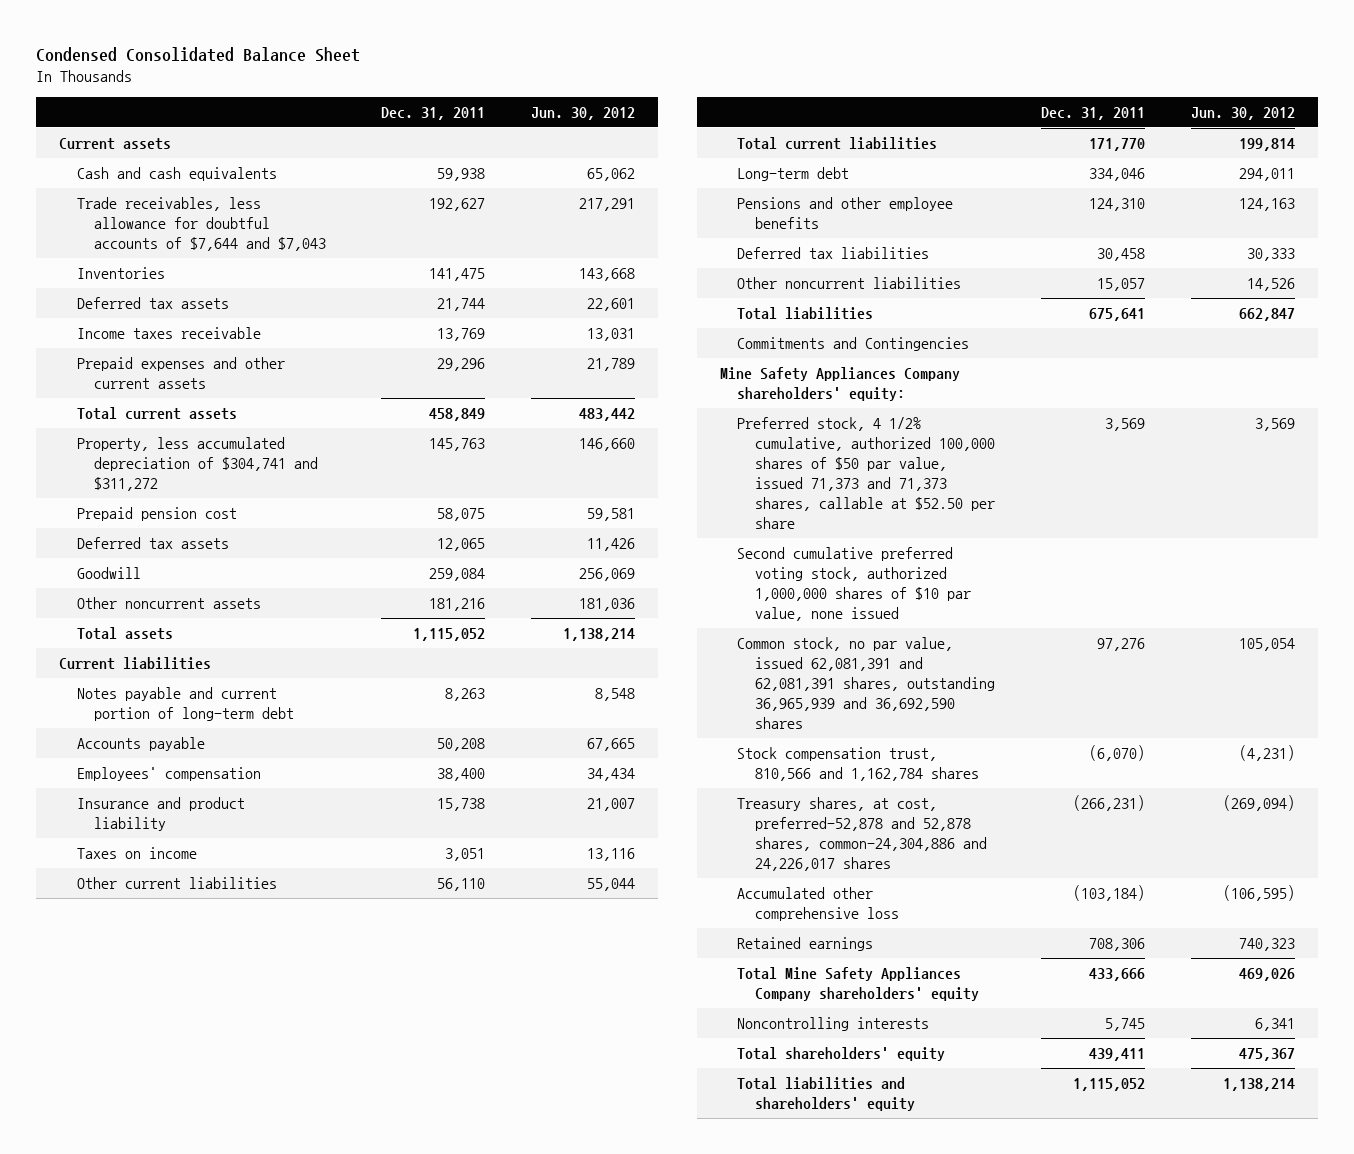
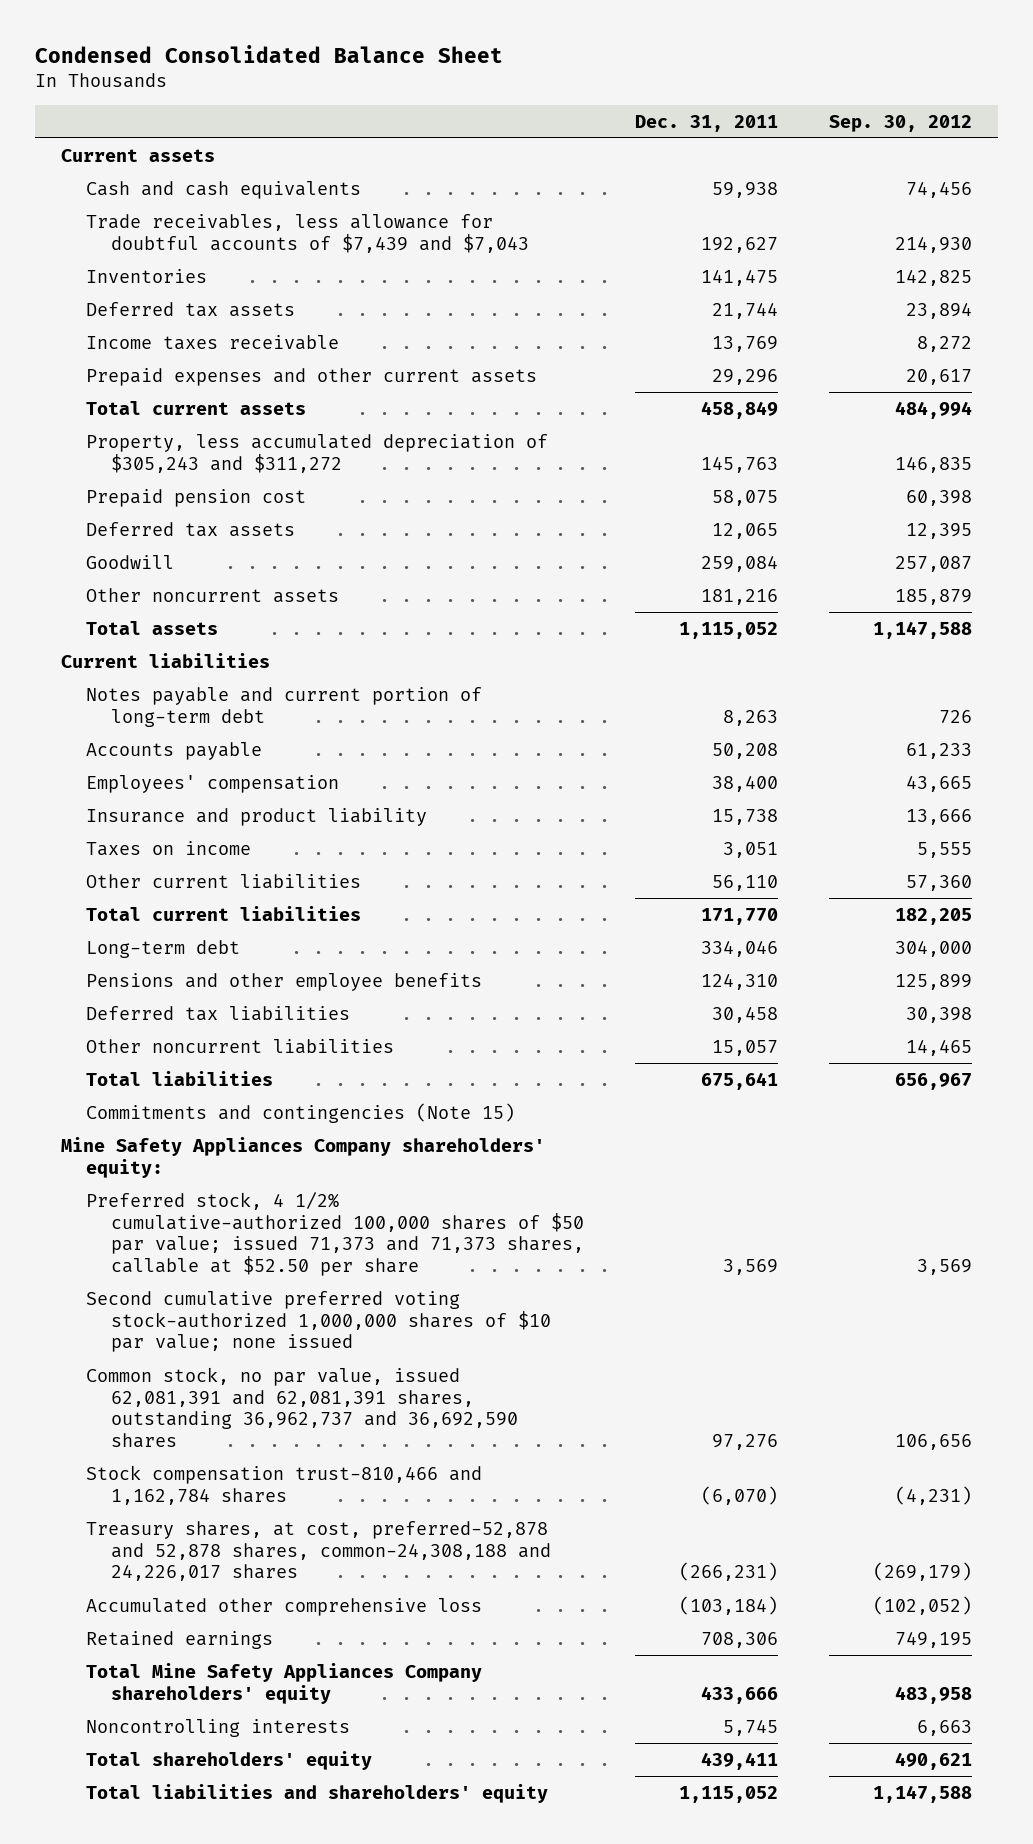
- | Dec. 31, 2011 | Jun. 30, 2012
+ | Dec. 31, 2011 | Sep. 30, 2012
- Trade receivables, less allowance for doubtful accounts of $7,644 and $7,043 | 192,627 | 217,291
+ Trade receivables, less allowance for doubtful accounts of $7,439 and $7,043 | 192,627 | 214,930
- Property, less accumulated depreciation of $304,741 and $311,272 | 145,763 | 146,660
+ Property, less accumulated depreciation of $305,243 and $311,272 | 145,763 | 146,835
- Commitments and Contingencies
+ Commitments and contingencies (Note 15)
- Preferred stock, 4 1/2% cumulative, authorized 100,000 shares of $50 par value, issued 71,373 and 71,373 shares, callable at $52.50 per share | 3,569 | 3,569
- Second cumulative preferred voting stock, authorized 1,000,000 shares of $10 par value, none issued
- Common stock, no par value, issued 62,081,391 and 62,081,391 shares, outstanding 36,965,939 and 36,692,590 shares | 97,276 | 105,054
- Stock compensation trust, 810,566 and 1,162,784 shares | (6,070) | (4,231)
- Treasury shares, at cost, preferred-52,878 and 52,878 shares, common-24,304,886 and 24,226,017 shares | (266,231) | (269,094)
+ Preferred stock, 4 1/2% cumulative-authorized 100,000 shares of $50 par value; issued 71,373 and 71,373 shares, callable at $52.50 per share | 3,569 | 3,569
+ Second cumulative preferred voting stock-authorized 1,000,000 shares of $10 par value; none issued
+ Common stock, no par value, issued 62,081,391 and 62,081,391 shares, outstanding 36,962,737 and 36,692,590 shares | 97,276 | 106,656
+ Stock compensation trust-810,466 and 1,162,784 shares | (6,070) | (4,231)
+ Treasury shares, at cost, preferred-52,878 and 52,878 shares, common-24,308,188 and 24,226,017 shares | (266,231) | (269,179)

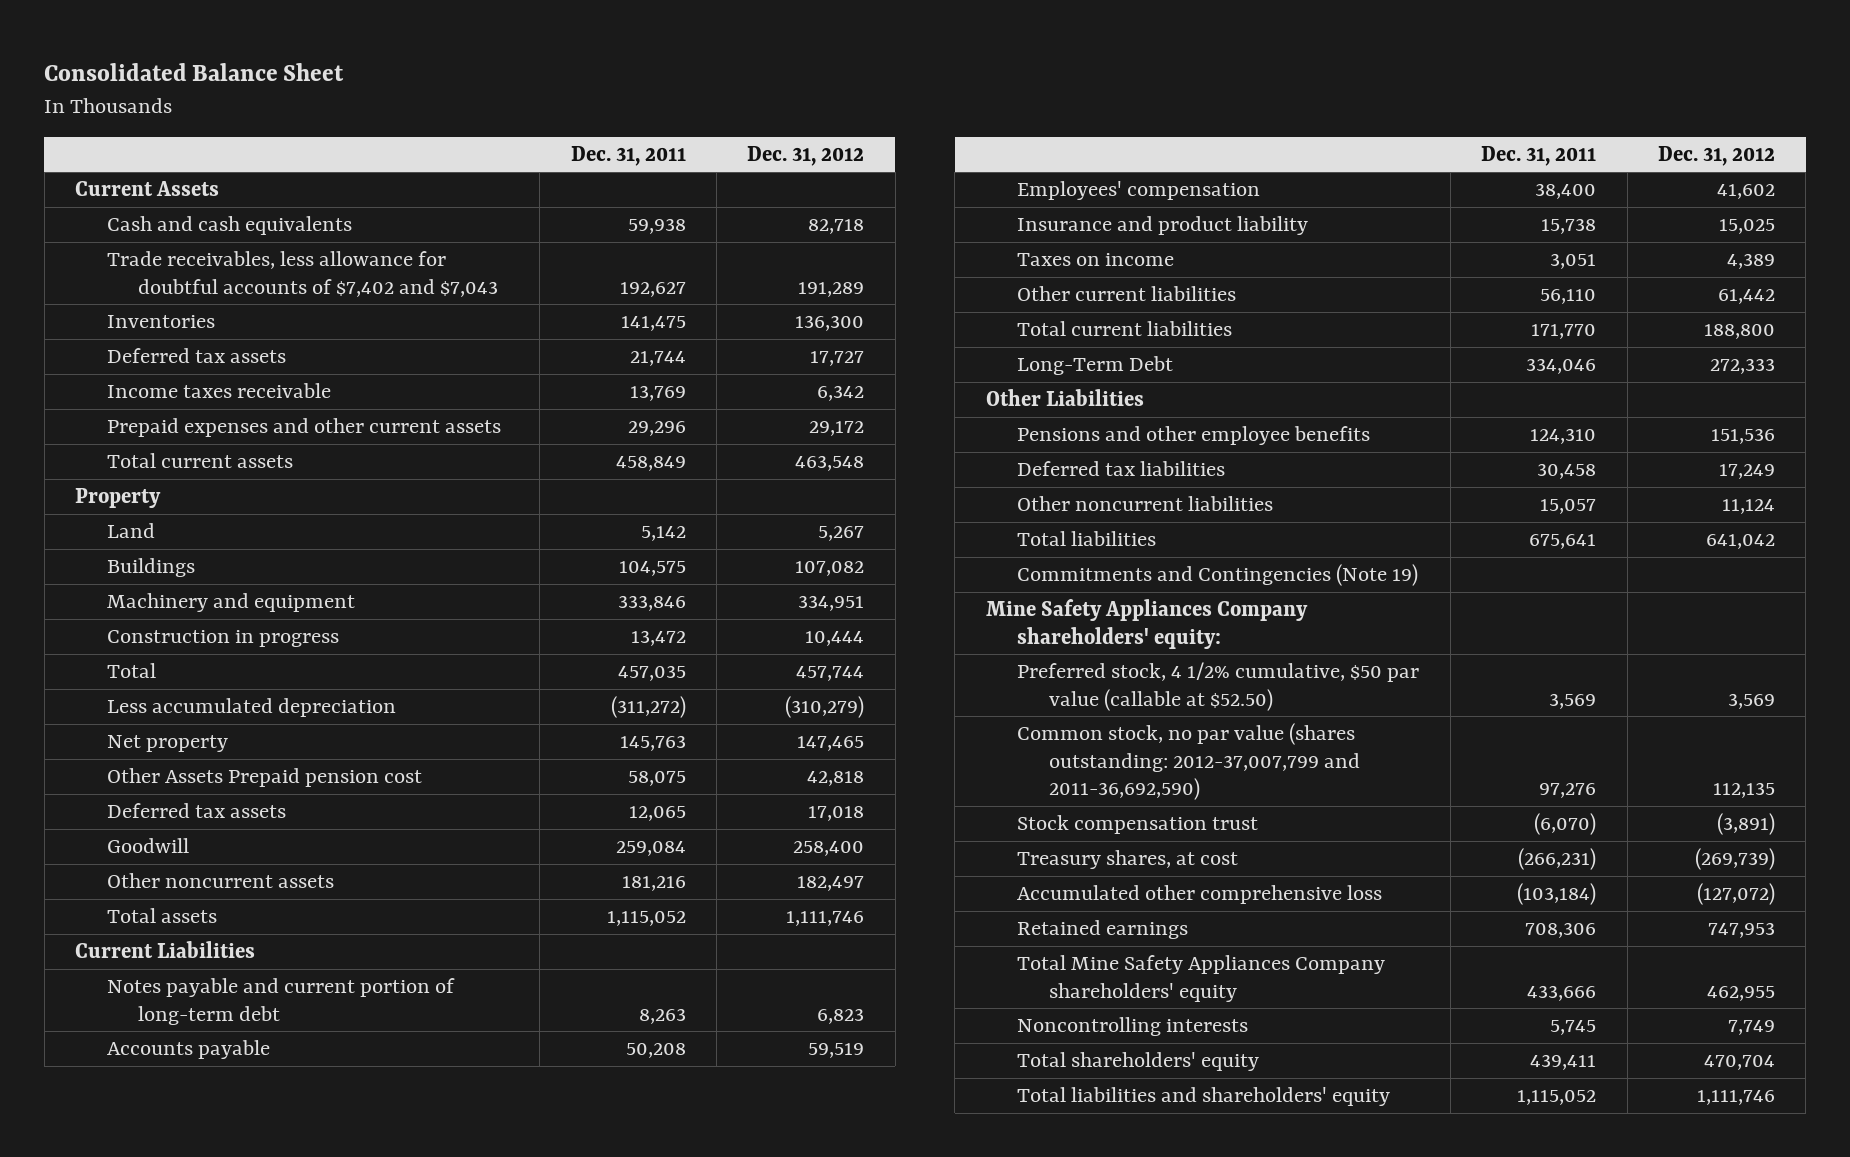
- Condensed Consolidated Balance Sheet
+ Consolidated Balance Sheet
- | Dec. 31, 2011 | Sep. 30, 2012
+ | Dec. 31, 2011 | Dec. 31, 2012
- Current assets
+ Current Assets
- Trade receivables, less allowance for doubtful accounts of $7,439 and $7,043 | 192,627 | 214,930
+ Trade receivables, less allowance for doubtful accounts of $7,402 and $7,043 | 192,627 | 191,289
- Property, less accumulated depreciation of $305,243 and $311,272 | 145,763 | 146,835
- Prepaid pension cost | 58,075 | 60,398
+ Property
+ Land | 5,142 | 5,267
+ Buildings | 104,575 | 107,082
+ Machinery and equipment | 333,846 | 334,951
+ Construction in progress | 13,472 | 10,444
+ Total | 457,035 | 457,744
+ Less accumulated depreciation | (311,272) | (310,279)
+ Net property | 145,763 | 147,465
+ Other Assets Prepaid pension cost | 58,075 | 42,818
- Current liabilities
+ Current Liabilities
- Long-term debt | 334,046 | 304,000
+ Long-Term Debt | 334,046 | 272,333
+ Other Liabilities
- Commitments and contingencies (Note 15)
+ Commitments and Contingencies (Note 19)
- Preferred stock, 4 1/2% cumulative-authorized 100,000 shares of $50 par value; issued 71,373 and 71,373 shares, callable at $52.50 per share | 3,569 | 3,569
- Second cumulative preferred voting stock-authorized 1,000,000 shares of $10 par value; none issued
- Common stock, no par value, issued 62,081,391 and 62,081,391 shares, outstanding 36,962,737 and 36,692,590 shares | 97,276 | 106,656
- Stock compensation trust-810,466 and 1,162,784 shares | (6,070) | (4,231)
- Treasury shares, at cost, preferred-52,878 and 52,878 shares, common-24,308,188 and 24,226,017 shares | (266,231) | (269,179)
+ Preferred stock, 4 1/2% cumulative, $50 par value (callable at $52.50) | 3,569 | 3,569
+ Common stock, no par value (shares outstanding: 2012-37,007,799 and 2011-36,692,590) | 97,276 | 112,135
+ Stock compensation trust | (6,070) | (3,891)
+ Treasury shares, at cost | (266,231) | (269,739)

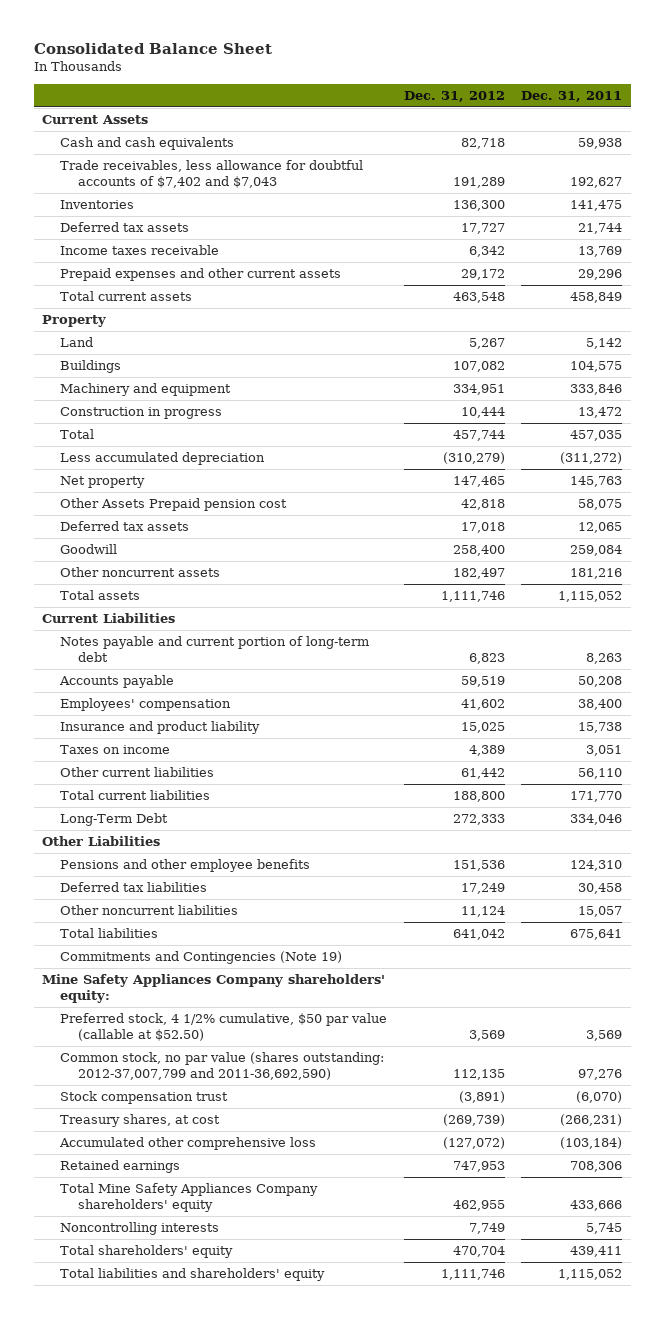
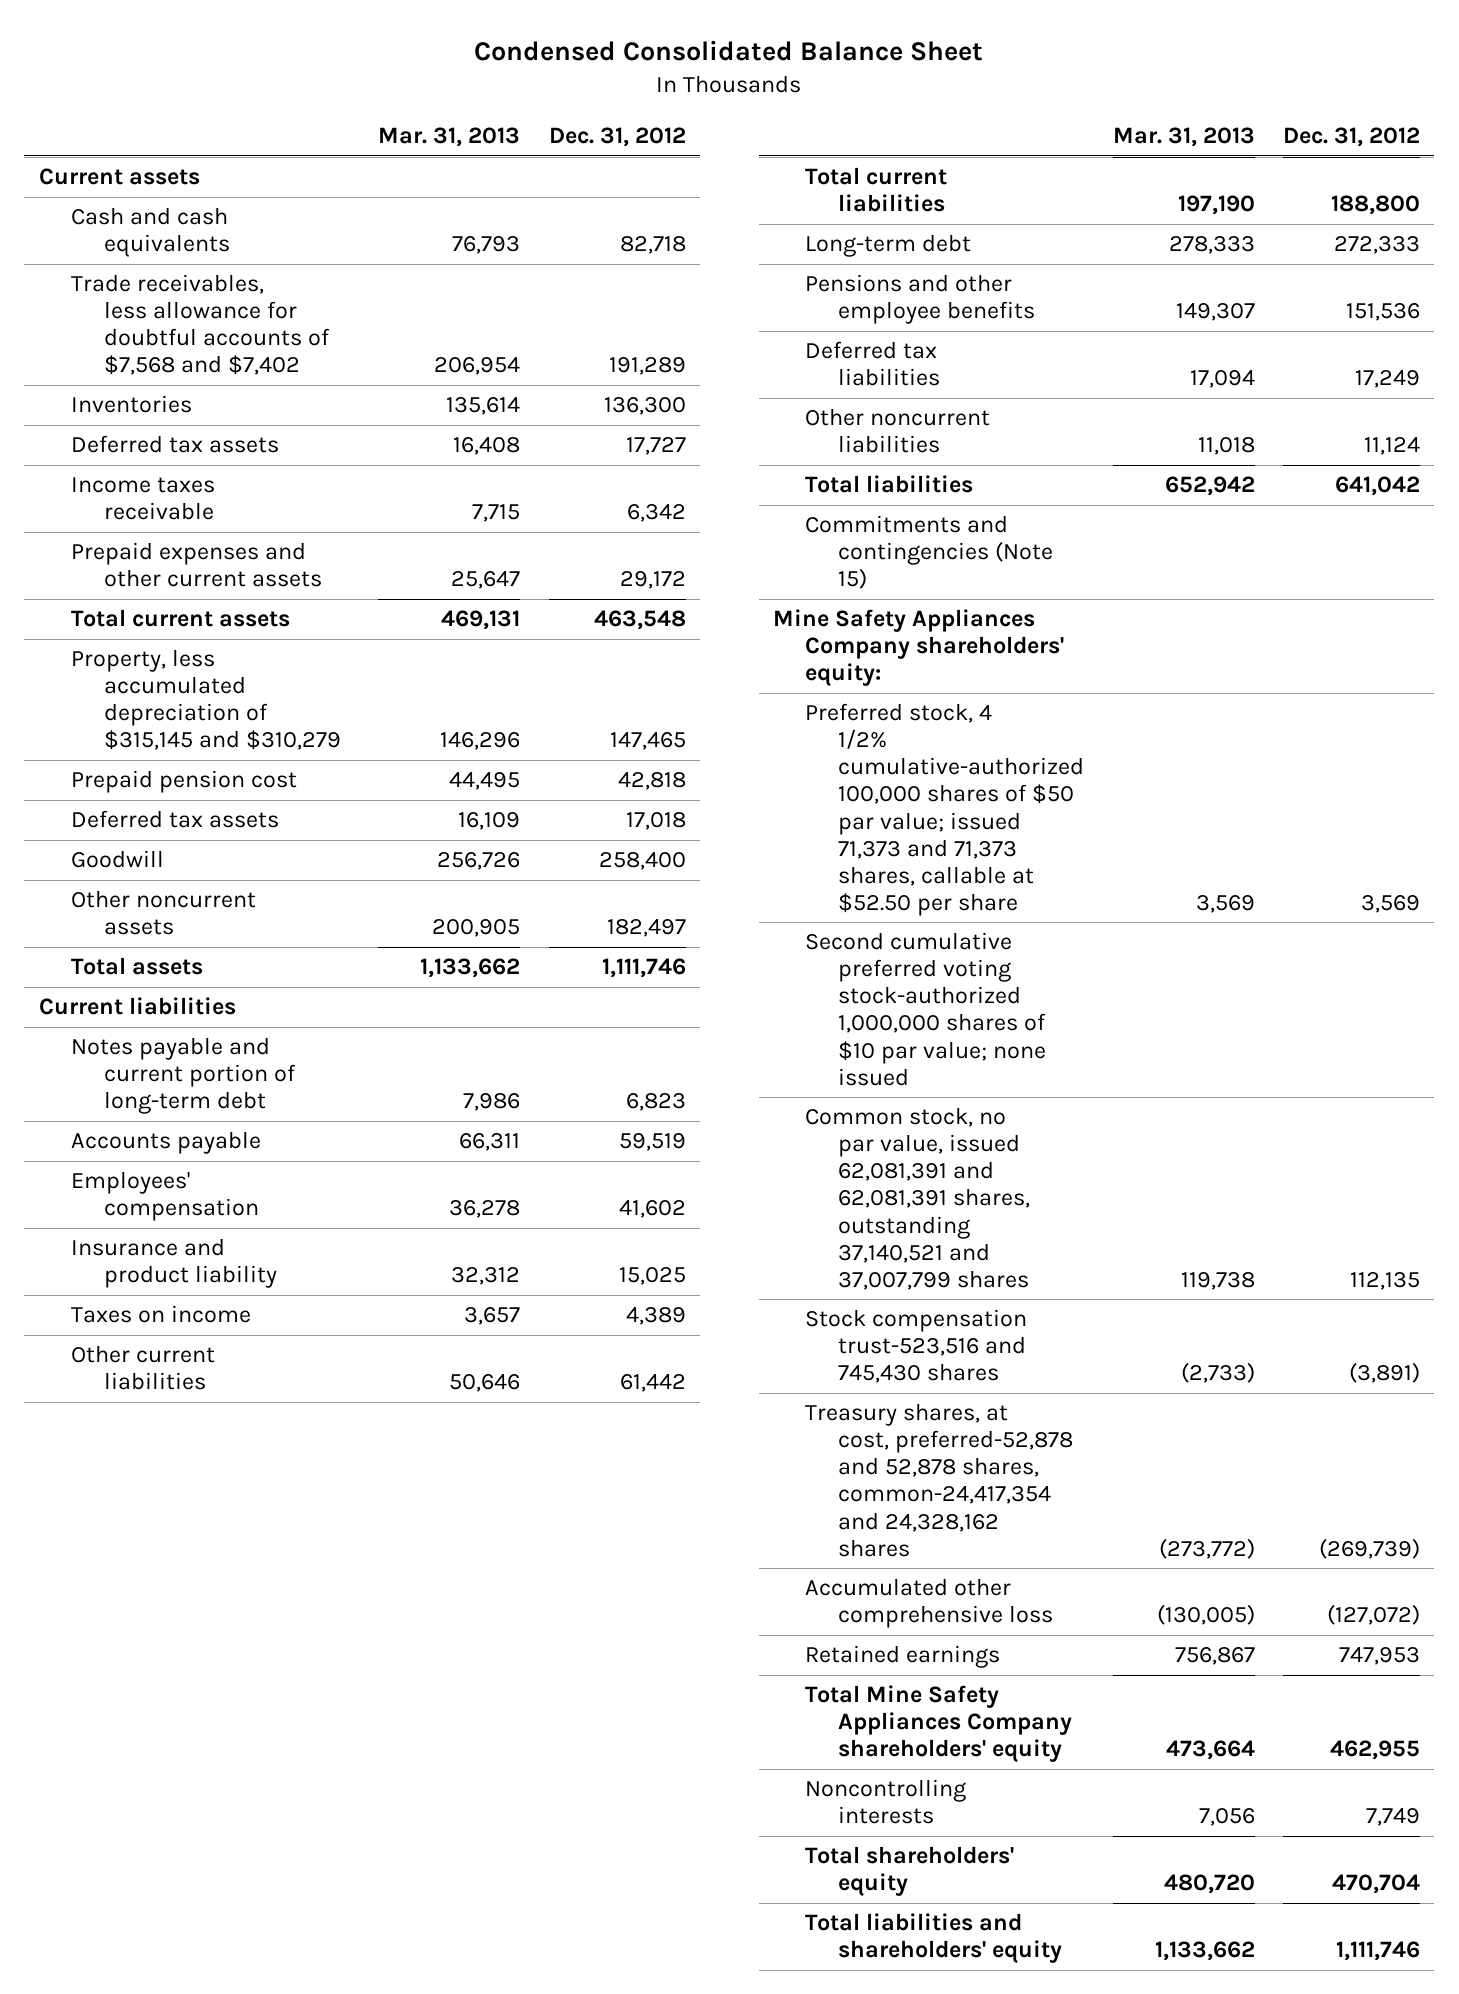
- Consolidated Balance Sheet
+ Condensed Consolidated Balance Sheet
- | Dec. 31, 2012 | Dec. 31, 2011
+ | Mar. 31, 2013 | Dec. 31, 2012
- Current Assets
+ Current assets
- Trade receivables, less allowance for doubtful accounts of $7,402 and $7,043 | 191,289 | 192,627
+ Trade receivables, less allowance for doubtful accounts of $7,568 and $7,402 | 206,954 | 191,289
- Property
- Land | 5,267 | 5,142
- Buildings | 107,082 | 104,575
- Machinery and equipment | 334,951 | 333,846
- Construction in progress | 10,444 | 13,472
- Total | 457,744 | 457,035
- Less accumulated depreciation | (310,279) | (311,272)
- Net property | 147,465 | 145,763
- Other Assets Prepaid pension cost | 42,818 | 58,075
+ Property, less accumulated depreciation of $315,145 and $310,279 | 146,296 | 147,465
+ Prepaid pension cost | 44,495 | 42,818
- Current Liabilities
+ Current liabilities
- Long-Term Debt | 272,333 | 334,046
- Other Liabilities
+ Long-term debt | 278,333 | 272,333
- Commitments and Contingencies (Note 19)
+ Commitments and contingencies (Note 15)
- Preferred stock, 4 1/2% cumulative, $50 par value (callable at $52.50) | 3,569 | 3,569
- Common stock, no par value (shares outstanding: 2012-37,007,799 and 2011-36,692,590) | 112,135 | 97,276
- Stock compensation trust | (3,891) | (6,070)
- Treasury shares, at cost | (269,739) | (266,231)
+ Preferred stock, 4 1/2% cumulative-authorized 100,000 shares of $50 par value; issued 71,373 and 71,373 shares, callable at $52.50 per share | 3,569 | 3,569
+ Second cumulative preferred voting stock-authorized 1,000,000 shares of $10 par value; none issued
+ Common stock, no par value, issued 62,081,391 and 62,081,391 shares, outstanding 37,140,521 and 37,007,799 shares | 119,738 | 112,135
+ Stock compensation trust-523,516 and 745,430 shares | (2,733) | (3,891)
+ Treasury shares, at cost, preferred-52,878 and 52,878 shares, common-24,417,354 and 24,328,162 shares | (273,772) | (269,739)

